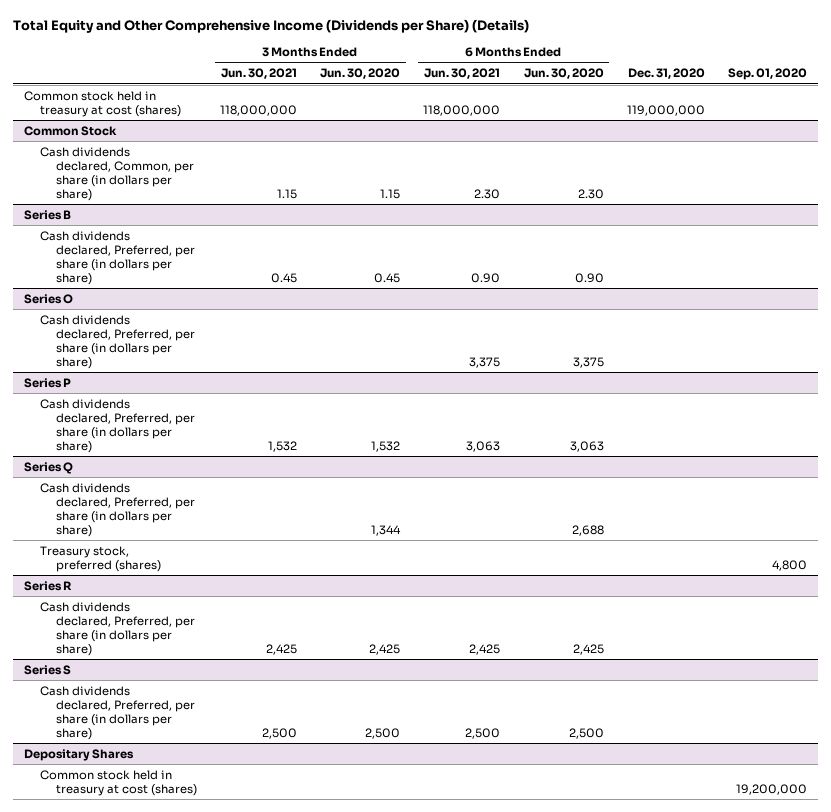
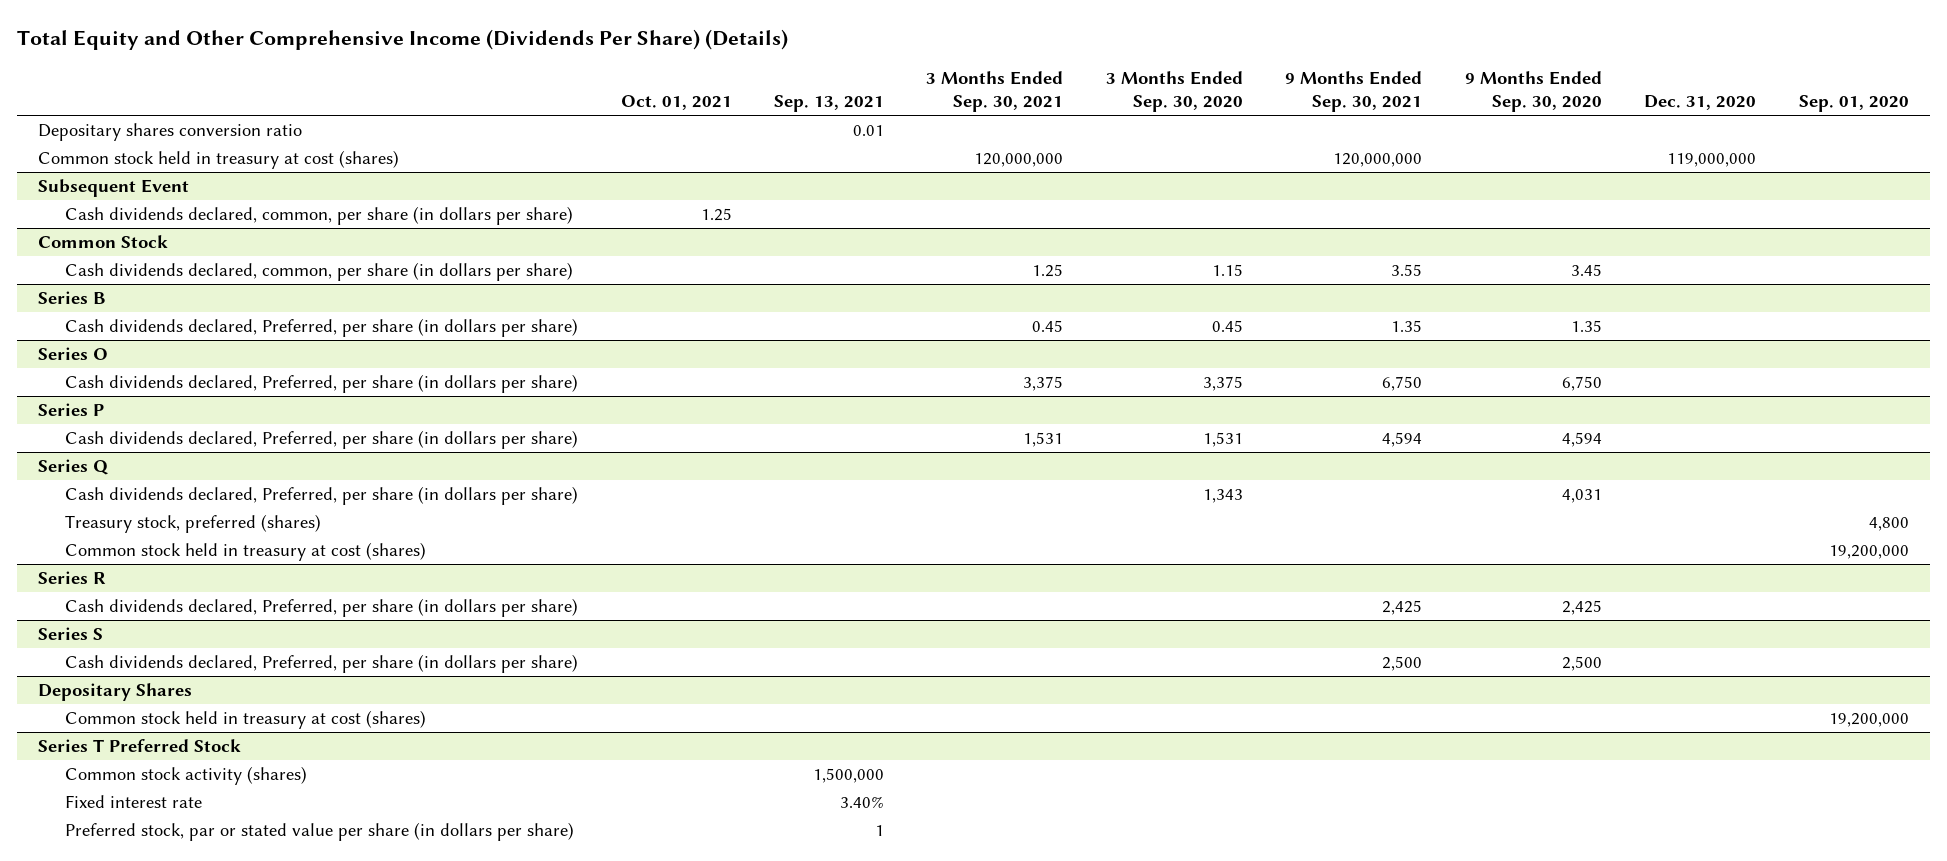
- Total Equity and Other Comprehensive Income (Dividends per Share) (Details)
+ Total Equity and Other Comprehensive Income (Dividends Per Share) (Details)
- | 3 Months Ended Jun. 30, 2021 | 3 Months Ended Jun. 30, 2020 | 6 Months Ended Jun. 30, 2021 | 6 Months Ended Jun. 30, 2020 | Dec. 31, 2020 | Sep. 01, 2020
+ | Oct. 01, 2021 | Sep. 13, 2021 | 3 Months Ended Sep. 30, 2021 | 3 Months Ended Sep. 30, 2020 | 9 Months Ended Sep. 30, 2021 | 9 Months Ended Sep. 30, 2020 | Dec. 31, 2020 | Sep. 01, 2020
+ Depositary shares conversion ratio | | 0.01 | | | | | |
+ Subsequent Event
+ Cash dividends declared, common, per share (in dollars per share) | 1.25 | | | | | | |
@ Common Stock
- Cash dividends declared, Common, per share (in dollars per share) | 1.15 | 1.15 | 2.30 | 2.30 | |
+ Cash dividends declared, common, per share (in dollars per share) | | | 1.25 | 1.15 | 3.55 | 3.45 | |
@ Series Q
+ Common stock held in treasury at cost (shares) | | | | | | | | 19,200,000
+ Series T Preferred Stock
+ Common stock activity (shares) | | 1,500,000 | | | | | |
+ Fixed interest rate | | 3.40% | | | | | |
+ Preferred stock, par or stated value per share (in dollars per share) | | 1 | | | | | |

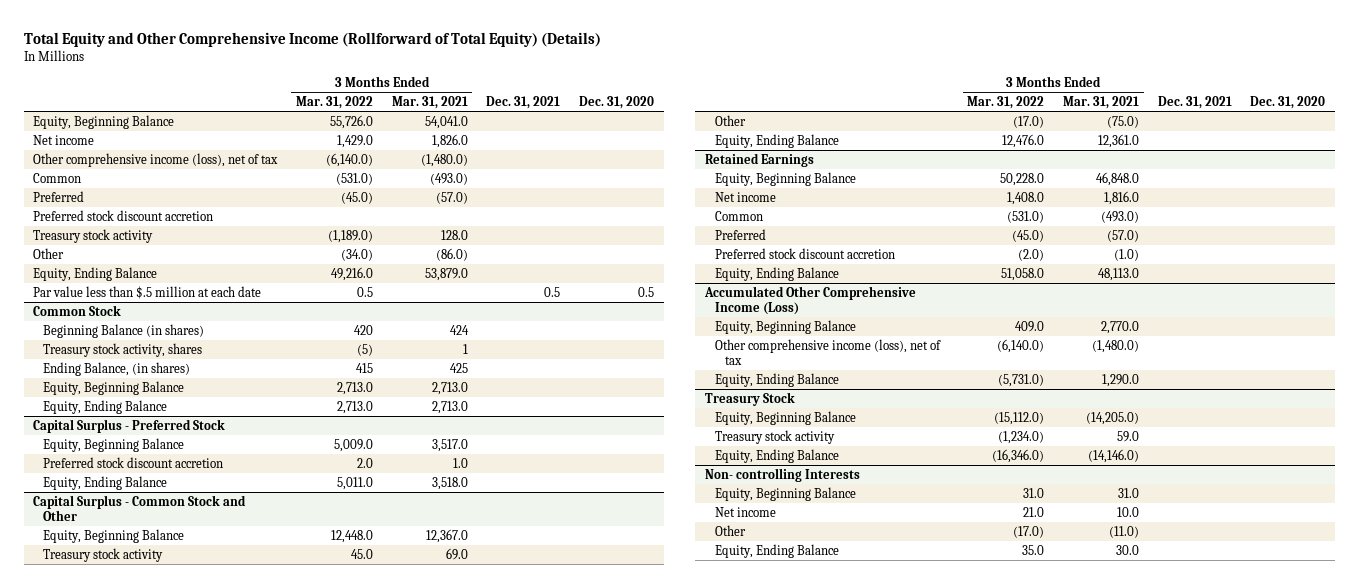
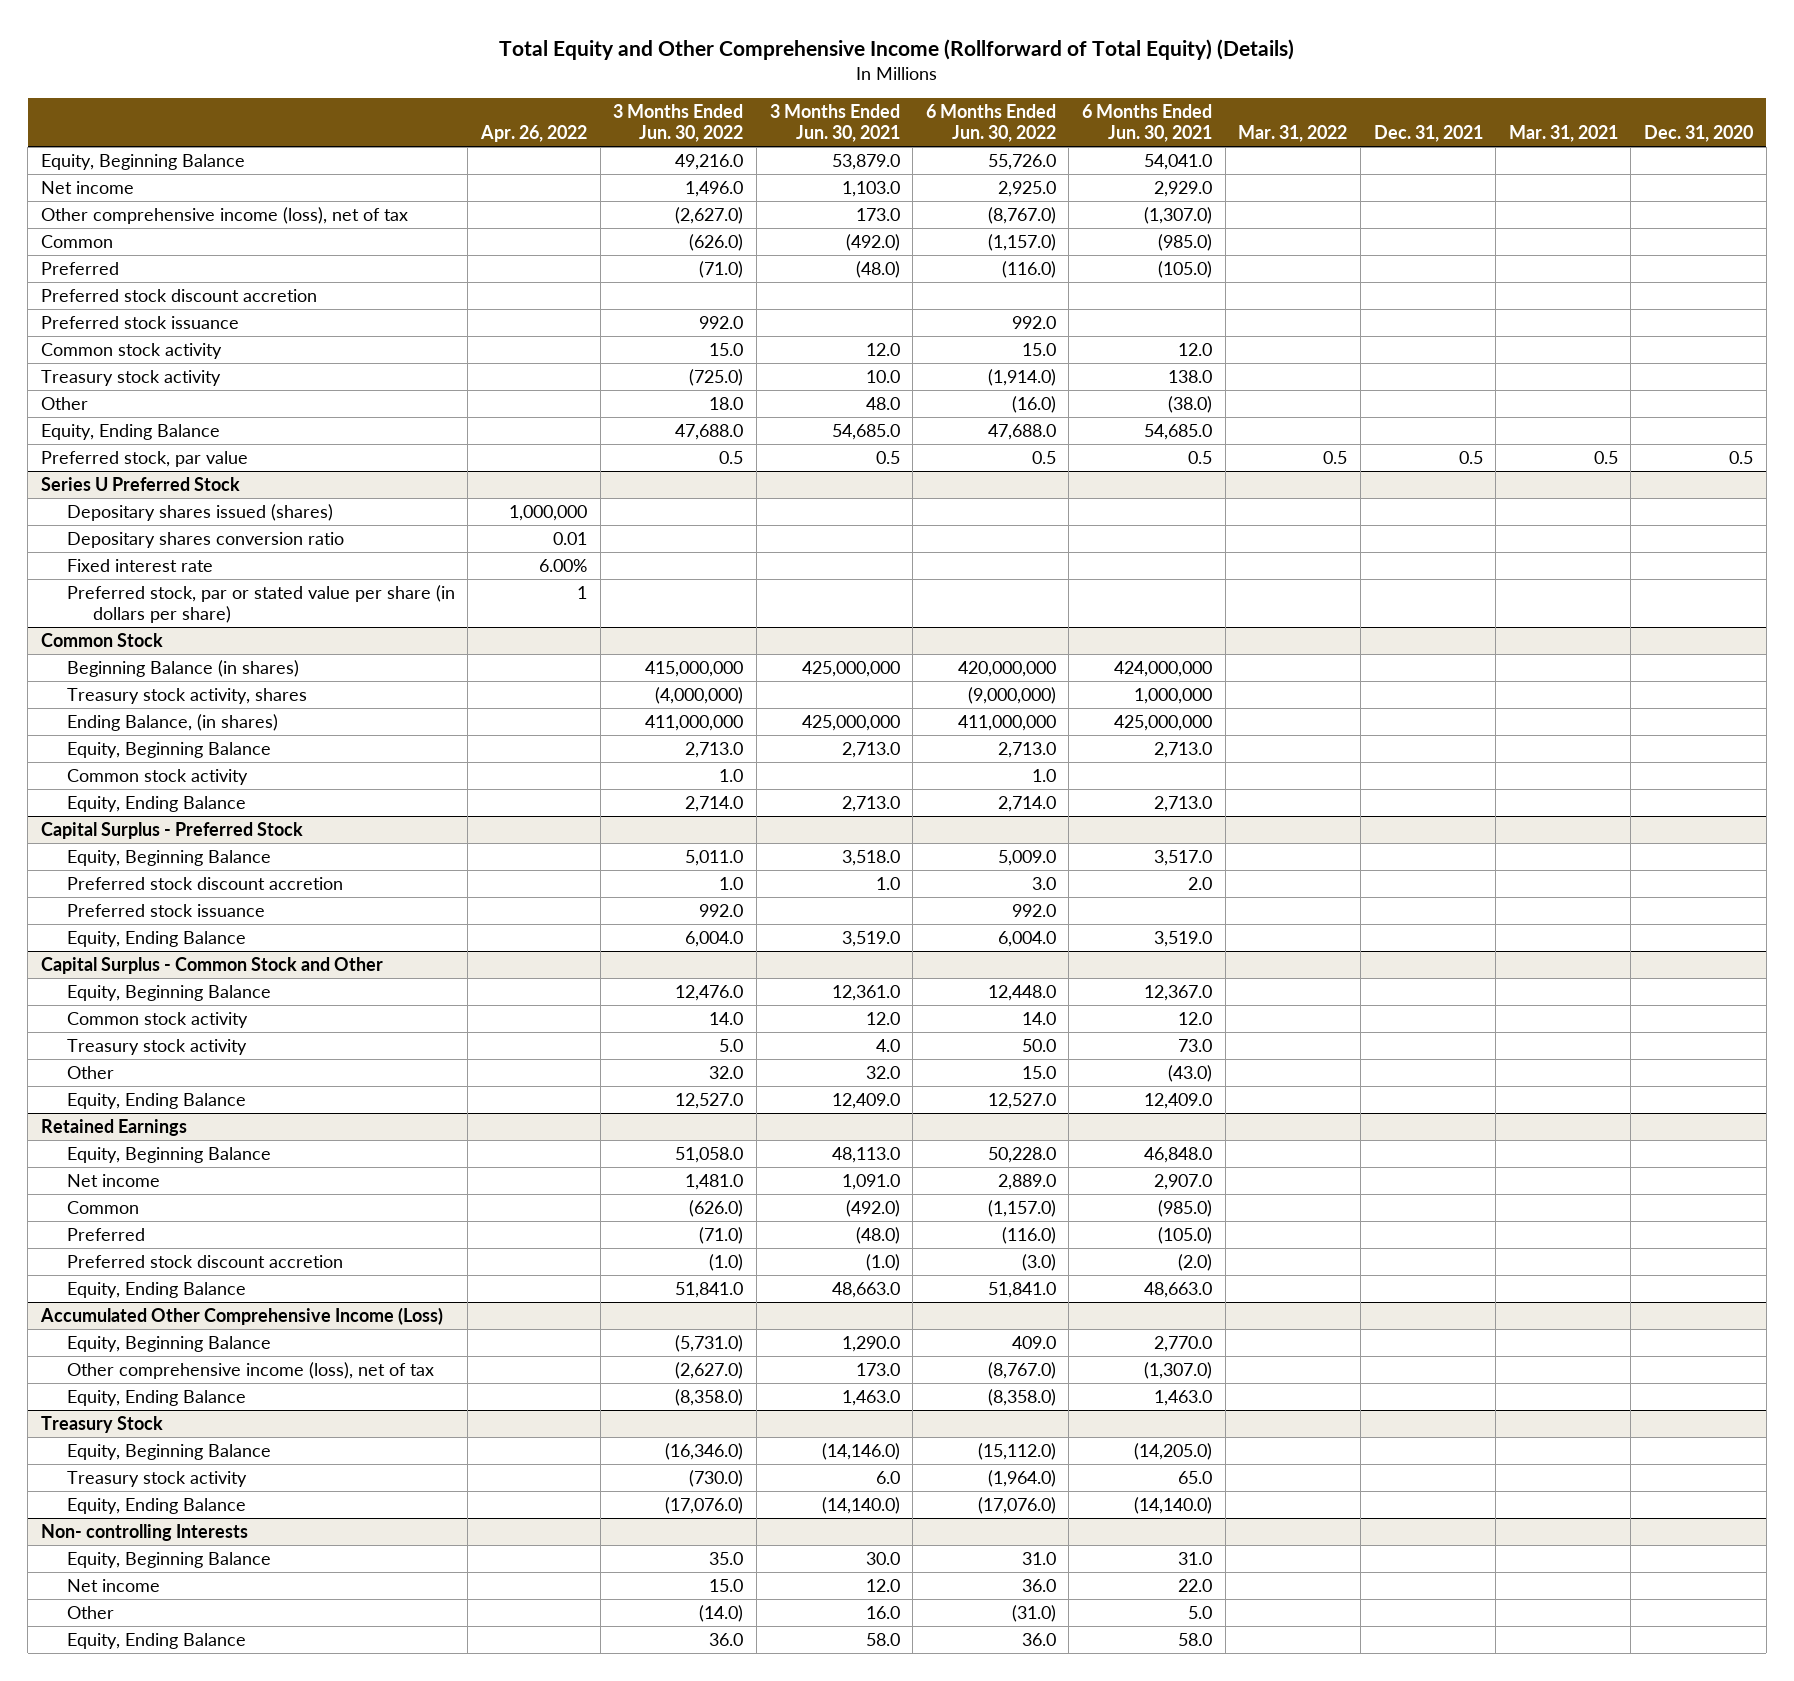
- | 3 Months Ended Mar. 31, 2022 | 3 Months Ended Mar. 31, 2021 | Dec. 31, 2021 | Dec. 31, 2020
+ | Apr. 26, 2022 | 3 Months Ended Jun. 30, 2022 | 3 Months Ended Jun. 30, 2021 | 6 Months Ended Jun. 30, 2022 | 6 Months Ended Jun. 30, 2021 | Mar. 31, 2022 | Dec. 31, 2021 | Mar. 31, 2021 | Dec. 31, 2020
+ Preferred stock issuance | | 992.0 | | 992.0 | | | | |
+ Common stock activity | | 15.0 | 12.0 | 15.0 | 12.0 | | | |
- Par value less than $.5 million at each date | 0.5 | | 0.5 | 0.5
+ Preferred stock, par value | | 0.5 | 0.5 | 0.5 | 0.5 | 0.5 | 0.5 | 0.5 | 0.5
+ Series U Preferred Stock
+ Depositary shares issued (shares) | 1,000,000 | | | | | | | |
+ Depositary shares conversion ratio | 0.01 | | | | | | | |
+ Fixed interest rate | 6.00% | | | | | | | |
+ Preferred stock, par or stated value per share (in dollars per share) | 1 | | | | | | | |
@ Common Stock
+ Common stock activity | | 1.0 | | 1.0 | | | | |
@ Capital Surplus - Preferred Stock
+ Preferred stock issuance | | 992.0 | | 992.0 | | | | |
@ Capital Surplus - Common Stock and Other
+ Common stock activity | | 14.0 | 12.0 | 14.0 | 12.0 | | | |

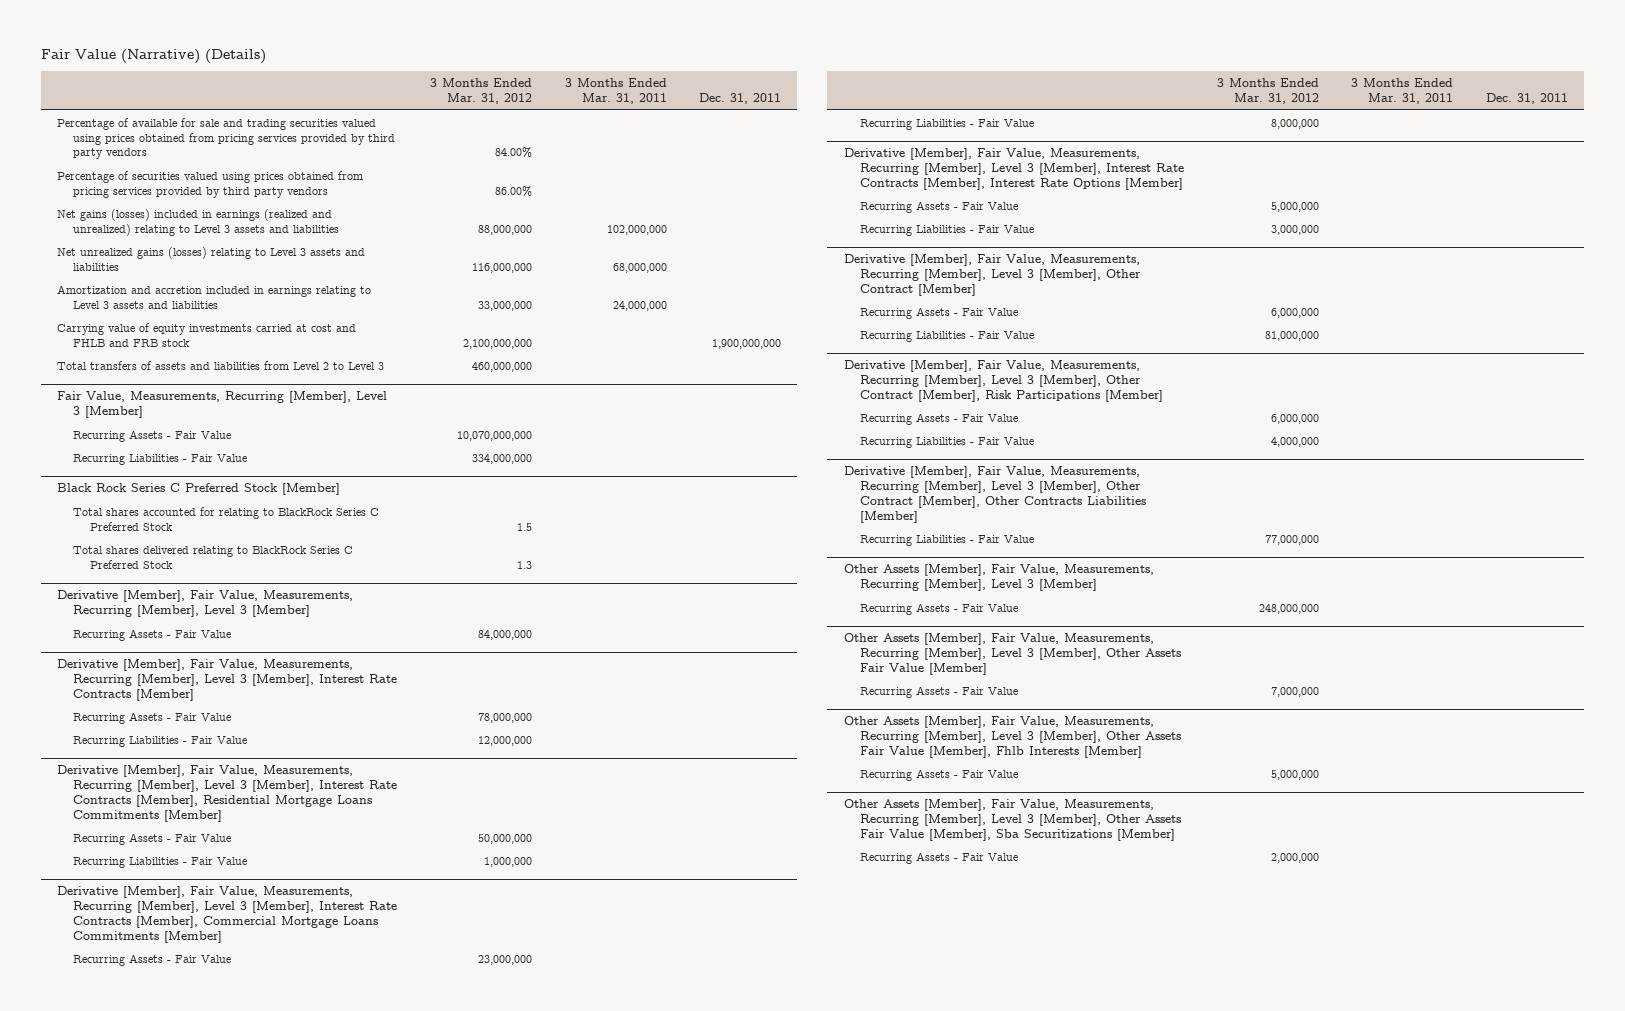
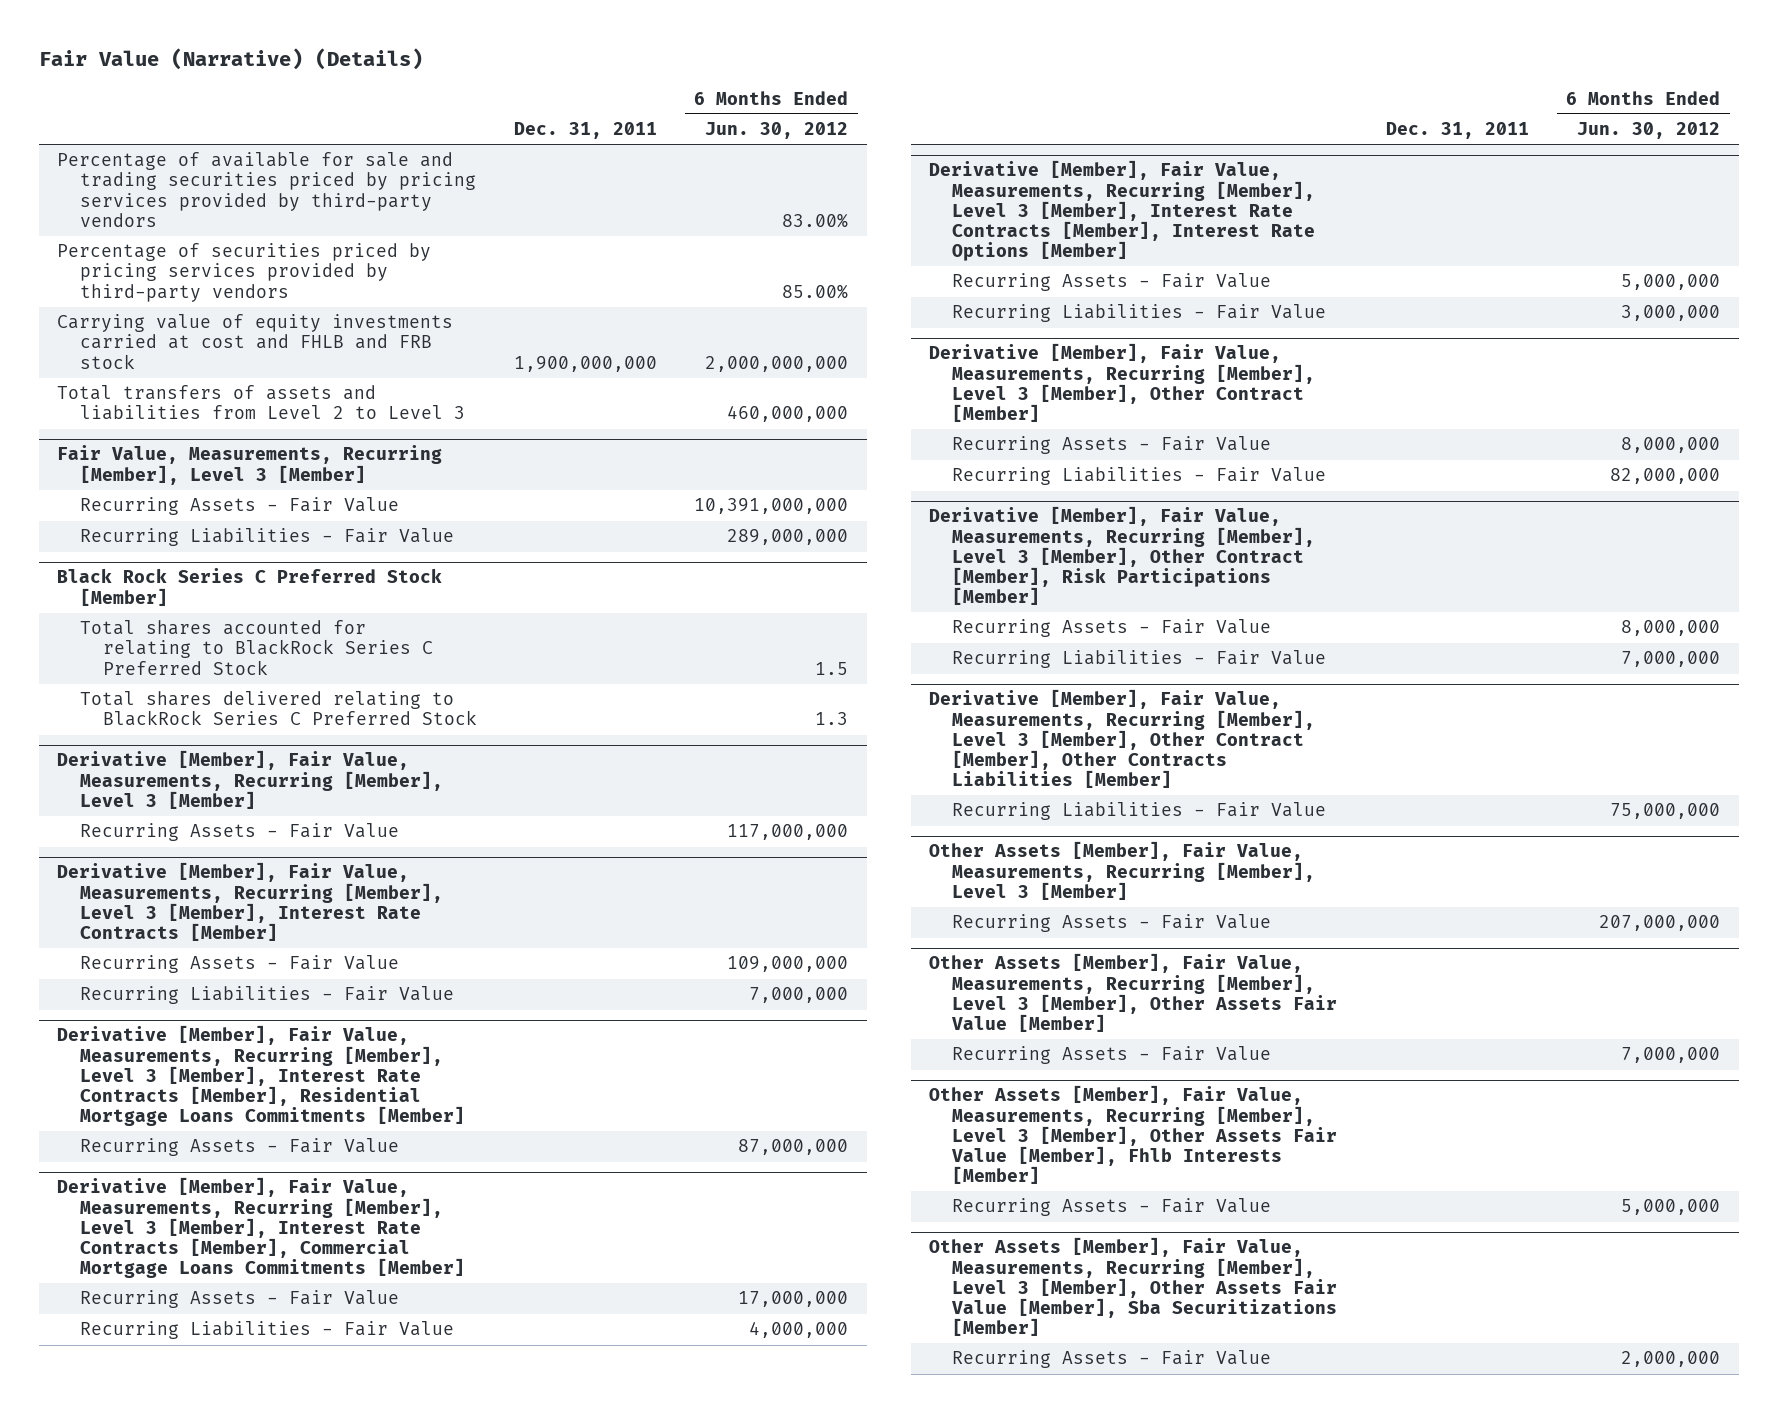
- | 3 Months Ended Mar. 31, 2012 | 3 Months Ended Mar. 31, 2011 | Dec. 31, 2011
+ | Dec. 31, 2011 | 6 Months Ended Jun. 30, 2012
- Percentage of available for sale and trading securities valued using prices obtained from pricing services provided by third party vendors | 84.00% | |
- Percentage of securities valued using prices obtained from pricing services provided by third party vendors | 86.00% | |
- Net gains (losses) included in earnings (realized and unrealized) relating to Level 3 assets and liabilities | 88,000,000 | 102,000,000 |
- Net unrealized gains (losses) relating to Level 3 assets and liabilities | 116,000,000 | 68,000,000 |
- Amortization and accretion included in earnings relating to Level 3 assets and liabilities | 33,000,000 | 24,000,000 |
+ Percentage of available for sale and trading securities priced by pricing services provided by third-party vendors | | 83.00%
+ Percentage of securities priced by pricing services provided by third-party vendors | | 85.00%
@ Derivative [Member], Fair Value, Measurements, Recurring [Member], Level 3 [Member], Interest Rate Contracts [Member], Residential Mortgage Loans Commitments [Member]
- Recurring Liabilities - Fair Value | 1,000,000 | |

